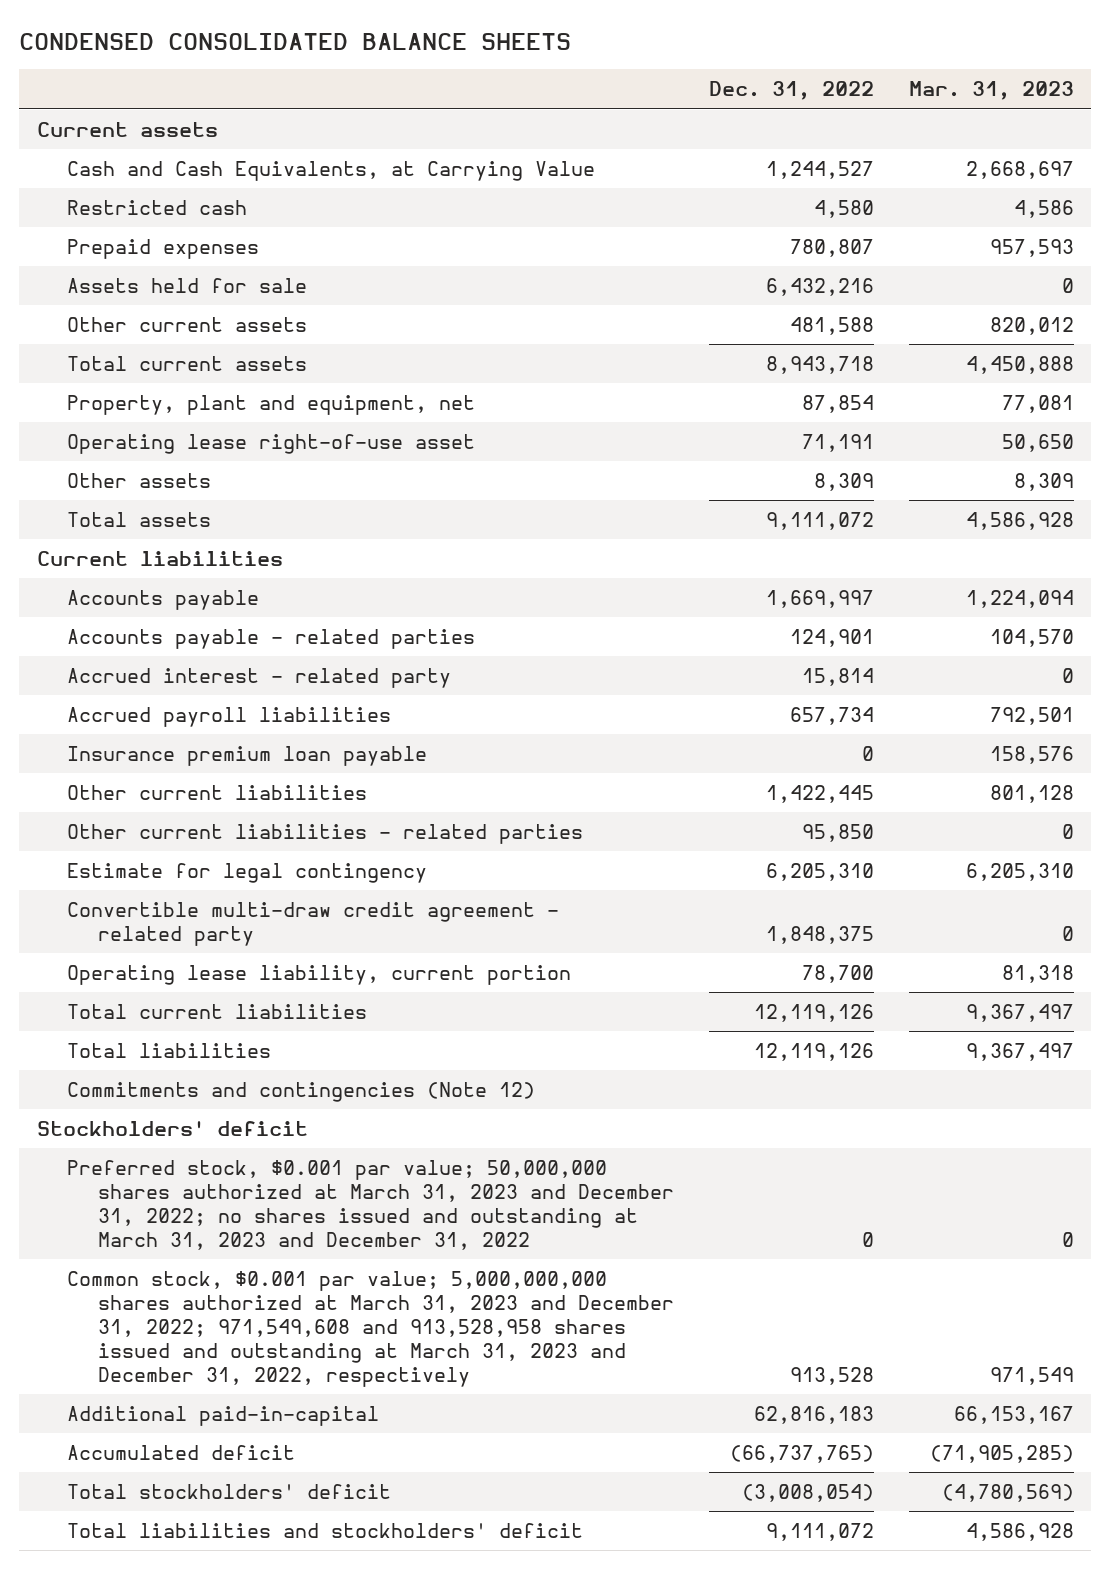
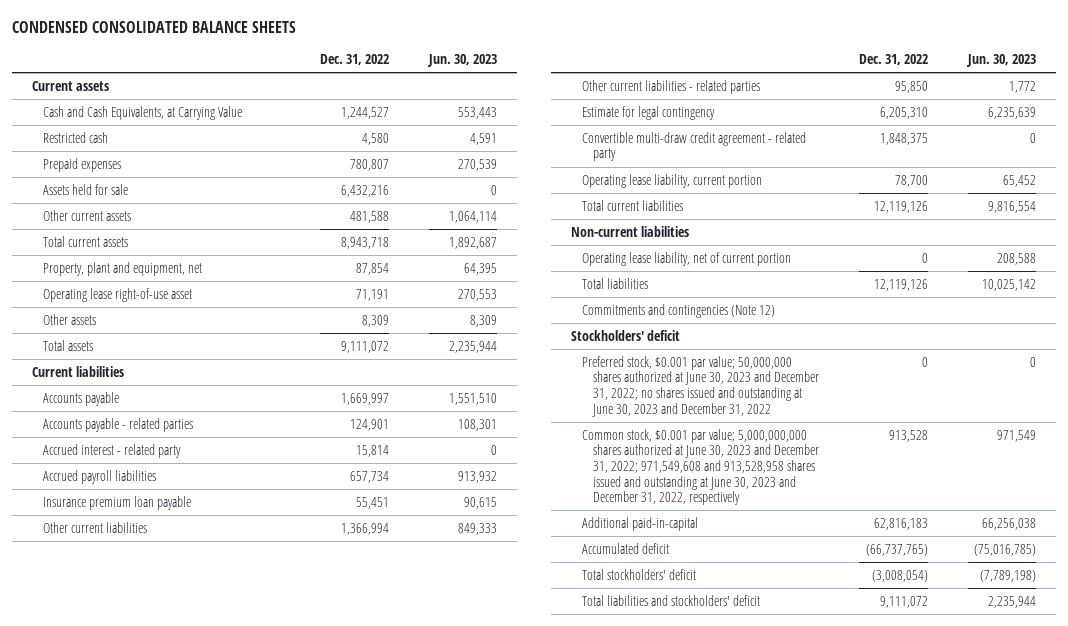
- | Dec. 31, 2022 | Mar. 31, 2023
+ | Dec. 31, 2022 | Jun. 30, 2023
- Insurance premium loan payable | 0 | 158,576
- Other current liabilities | 1,422,445 | 801,128
+ Insurance premium loan payable | 55,451 | 90,615
+ Other current liabilities | 1,366,994 | 849,333
+ Non-current liabilities
+ Operating lease liability, net of current portion | 0 | 208,588
- Preferred stock, $0.001 par value; 50,000,000 shares authorized at March 31, 2023 and December 31, 2022; no shares issued and outstanding at March 31, 2023 and December 31, 2022 | 0 | 0
- Common stock, $0.001 par value; 5,000,000,000 shares authorized at March 31, 2023 and December 31, 2022; 971,549,608 and 913,528,958 shares issued and outstanding at March 31, 2023 and December 31, 2022, respectively | 913,528 | 971,549
+ Preferred stock, $0.001 par value; 50,000,000 shares authorized at June 30, 2023 and December 31, 2022; no shares issued and outstanding at June 30, 2023 and December 31, 2022 | 0 | 0
+ Common stock, $0.001 par value; 5,000,000,000 shares authorized at June 30, 2023 and December 31, 2022; 971,549,608 and 913,528,958 shares issued and outstanding at June 30, 2023 and December 31, 2022, respectively | 913,528 | 971,549

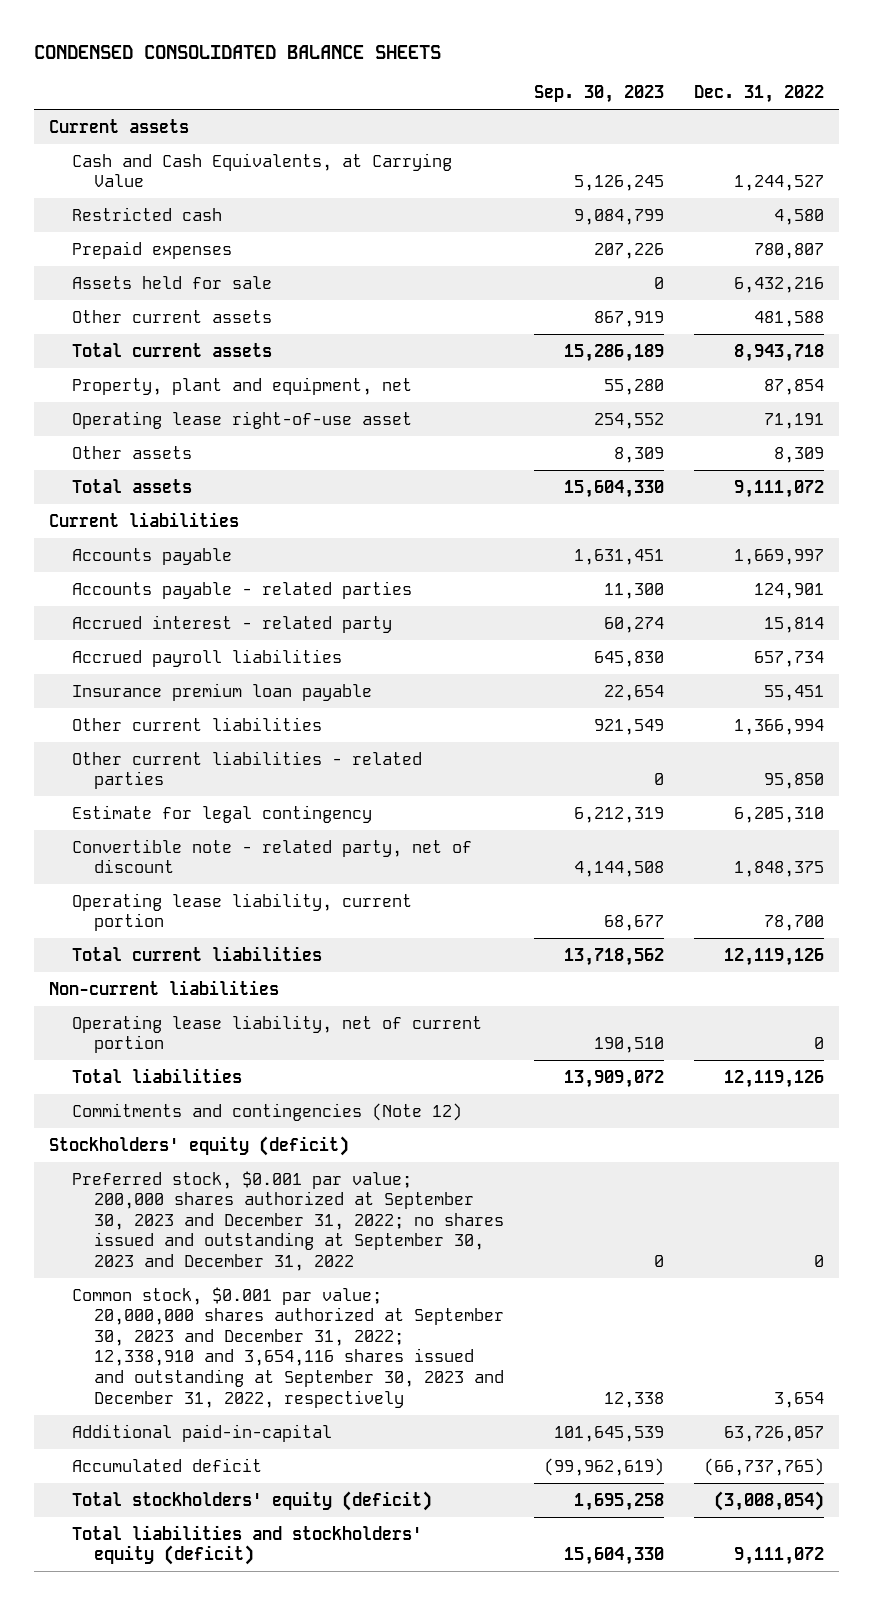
- | Dec. 31, 2022 | Jun. 30, 2023
+ | Sep. 30, 2023 | Dec. 31, 2022
- Convertible multi-draw credit agreement - related party | 1,848,375 | 0
+ Convertible note - related party, net of discount | 4,144,508 | 1,848,375
- Stockholders' deficit
- Preferred stock, $0.001 par value; 50,000,000 shares authorized at June 30, 2023 and December 31, 2022; no shares issued and outstanding at June 30, 2023 and December 31, 2022 | 0 | 0
- Common stock, $0.001 par value; 5,000,000,000 shares authorized at June 30, 2023 and December 31, 2022; 971,549,608 and 913,528,958 shares issued and outstanding at June 30, 2023 and December 31, 2022, respectively | 913,528 | 971,549
- Additional paid-in-capital | 62,816,183 | 66,256,038
+ Stockholders' equity (deficit)
+ Preferred stock, $0.001 par value; 200,000 shares authorized at September 30, 2023 and December 31, 2022; no shares issued and outstanding at September 30, 2023 and December 31, 2022 | 0 | 0
+ Common stock, $0.001 par value; 20,000,000 shares authorized at September 30, 2023 and December 31, 2022; 12,338,910 and 3,654,116 shares issued and outstanding at September 30, 2023 and December 31, 2022, respectively | 12,338 | 3,654
+ Additional paid-in-capital | 101,645,539 | 63,726,057
- Total stockholders' deficit | (3,008,054) | (7,789,198)
- Total liabilities and stockholders' deficit | 9,111,072 | 2,235,944
+ Total stockholders' equity (deficit) | 1,695,258 | (3,008,054)
+ Total liabilities and stockholders' equity (deficit) | 15,604,330 | 9,111,072

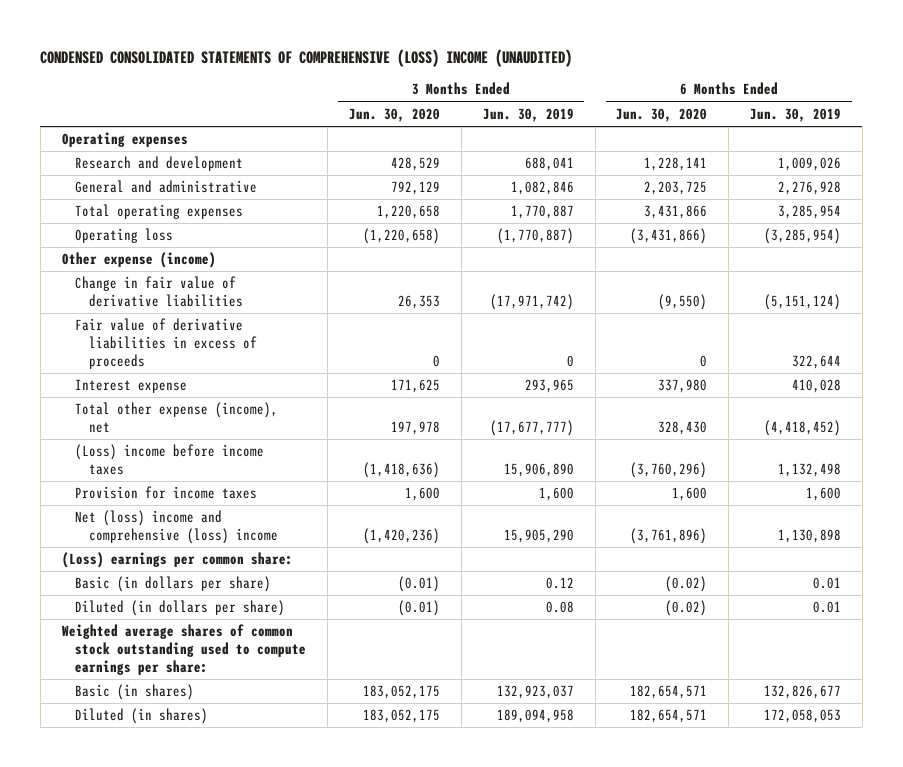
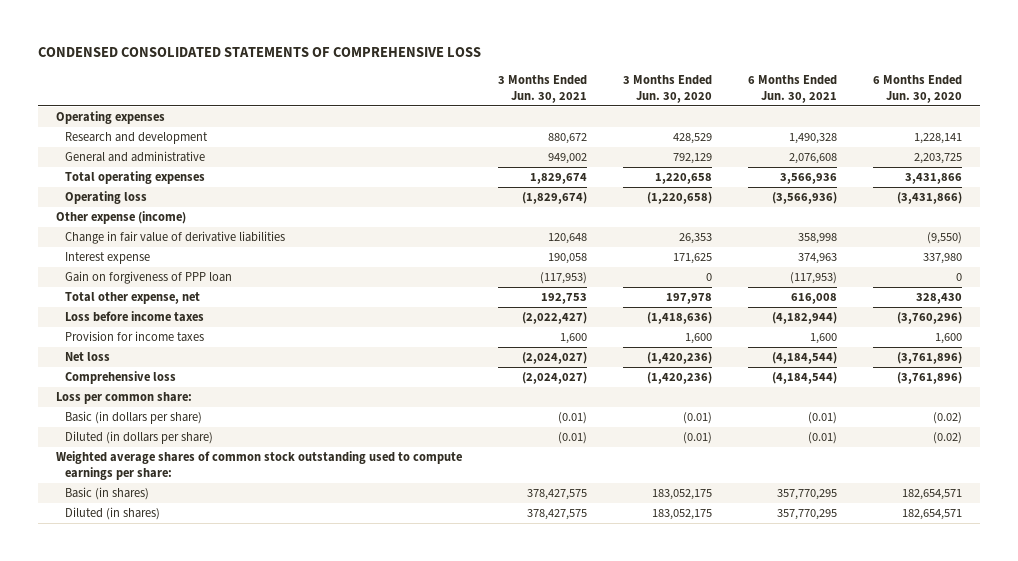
- CONDENSED CONSOLIDATED STATEMENTS OF COMPREHENSIVE (LOSS) INCOME (UNAUDITED)
+ CONDENSED CONSOLIDATED STATEMENTS OF COMPREHENSIVE LOSS
- | 3 Months Ended Jun. 30, 2020 | 3 Months Ended Jun. 30, 2019 | 6 Months Ended Jun. 30, 2020 | 6 Months Ended Jun. 30, 2019
+ | 3 Months Ended Jun. 30, 2021 | 3 Months Ended Jun. 30, 2020 | 6 Months Ended Jun. 30, 2021 | 6 Months Ended Jun. 30, 2020
- Fair value of derivative liabilities in excess of proceeds | 0 | 0 | 0 | 322,644
- Total other expense (income), net | 197,978 | (17,677,777) | 328,430 | (4,418,452)
- (Loss) income before income taxes | (1,418,636) | 15,906,890 | (3,760,296) | 1,132,498
+ Gain on forgiveness of PPP loan | (117,953) | 0 | (117,953) | 0
+ Total other expense, net | 192,753 | 197,978 | 616,008 | 328,430
+ Loss before income taxes | (2,022,427) | (1,418,636) | (4,182,944) | (3,760,296)
- Net (loss) income and comprehensive (loss) income | (1,420,236) | 15,905,290 | (3,761,896) | 1,130,898
- (Loss) earnings per common share:
+ Net loss | (2,024,027) | (1,420,236) | (4,184,544) | (3,761,896)
+ Comprehensive loss | (2,024,027) | (1,420,236) | (4,184,544) | (3,761,896)
+ Loss per common share:

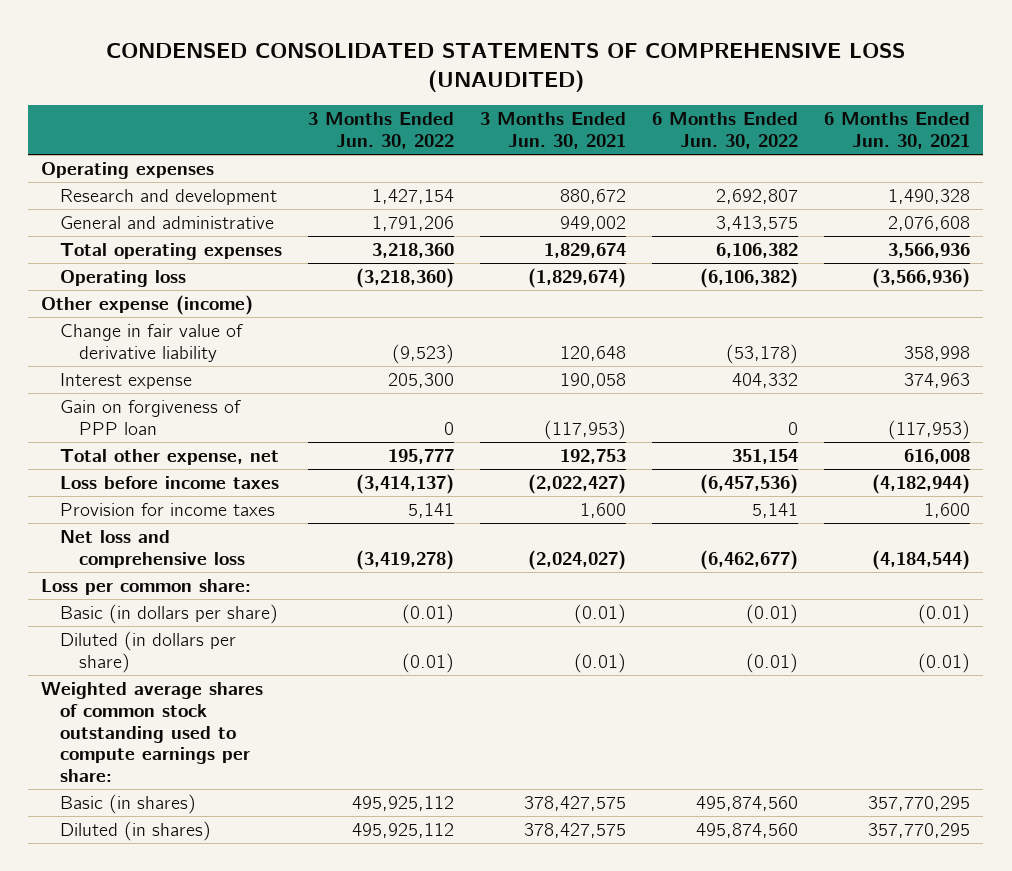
- CONDENSED CONSOLIDATED STATEMENTS OF COMPREHENSIVE LOSS
+ CONDENSED CONSOLIDATED STATEMENTS OF COMPREHENSIVE LOSS (UNAUDITED)
- | 3 Months Ended Jun. 30, 2021 | 3 Months Ended Jun. 30, 2020 | 6 Months Ended Jun. 30, 2021 | 6 Months Ended Jun. 30, 2020
+ | 3 Months Ended Jun. 30, 2022 | 3 Months Ended Jun. 30, 2021 | 6 Months Ended Jun. 30, 2022 | 6 Months Ended Jun. 30, 2021
- Change in fair value of derivative liabilities | 120,648 | 26,353 | 358,998 | (9,550)
+ Change in fair value of derivative liability | (9,523) | 120,648 | (53,178) | 358,998
- Net loss | (2,024,027) | (1,420,236) | (4,184,544) | (3,761,896)
- Comprehensive loss | (2,024,027) | (1,420,236) | (4,184,544) | (3,761,896)
+ Net loss and comprehensive loss | (3,419,278) | (2,024,027) | (6,462,677) | (4,184,544)

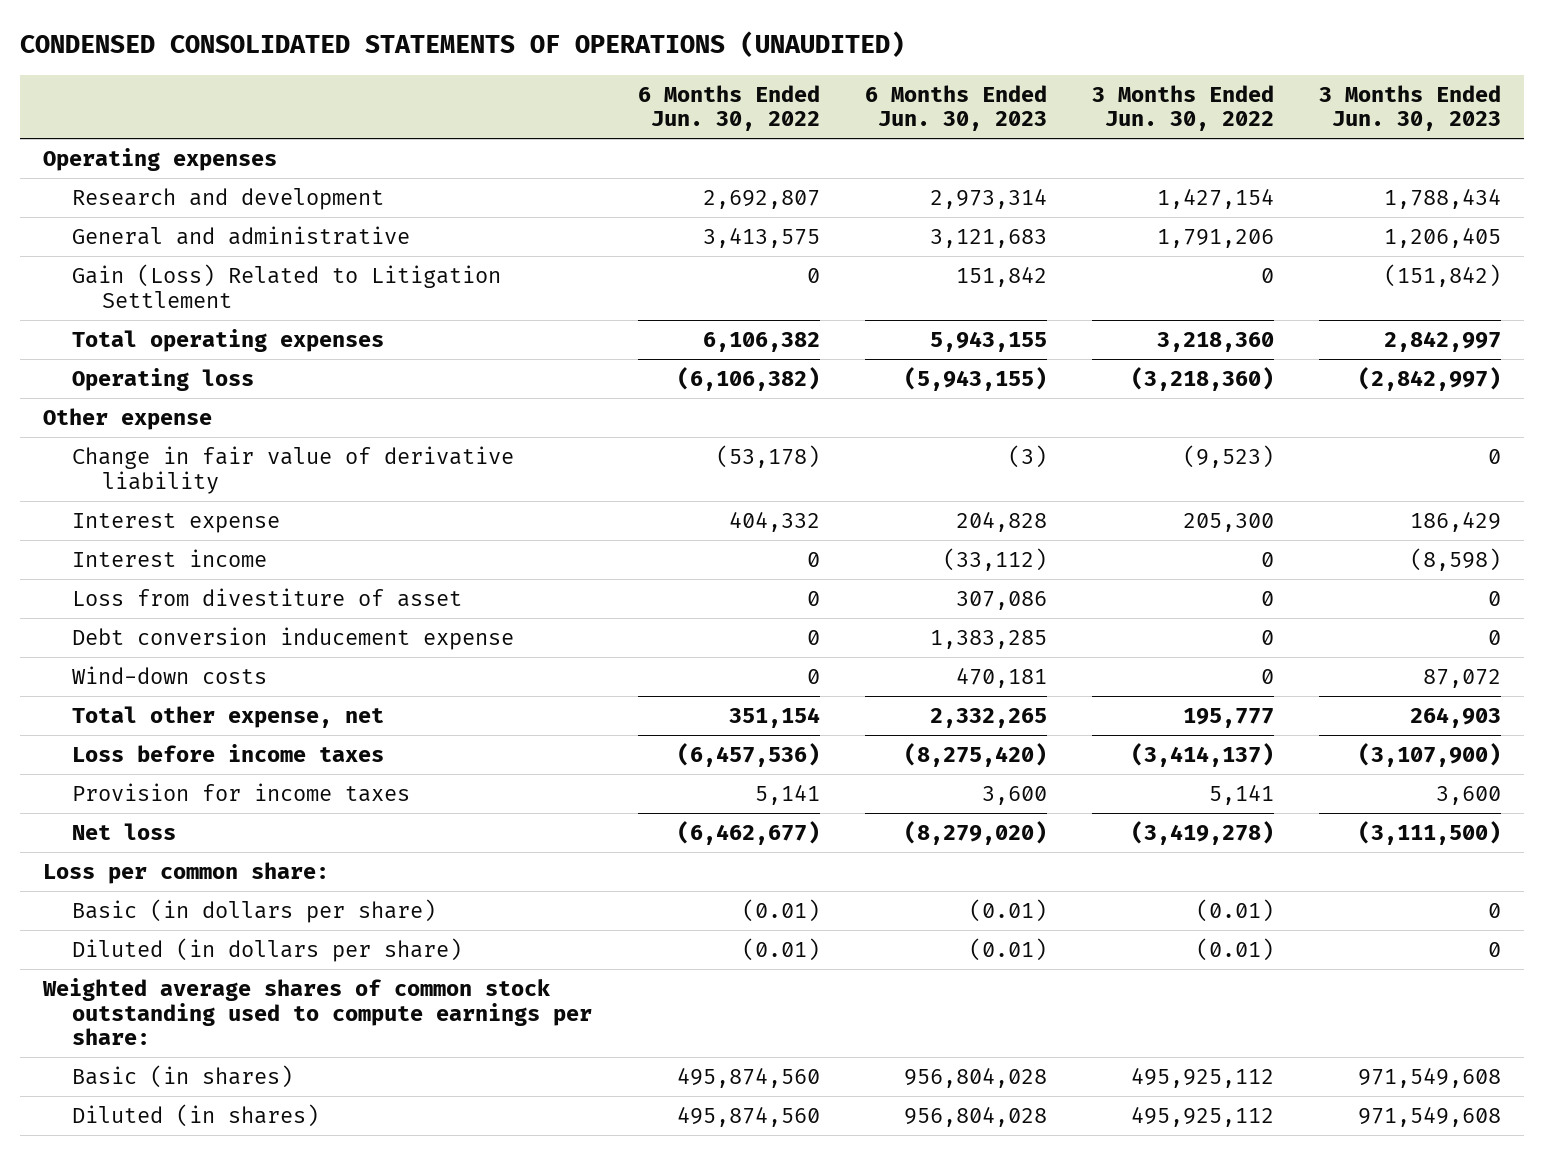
- CONDENSED CONSOLIDATED STATEMENTS OF COMPREHENSIVE LOSS (UNAUDITED)
+ CONDENSED CONSOLIDATED STATEMENTS OF OPERATIONS (UNAUDITED)
- | 3 Months Ended Jun. 30, 2022 | 3 Months Ended Jun. 30, 2021 | 6 Months Ended Jun. 30, 2022 | 6 Months Ended Jun. 30, 2021
+ | 6 Months Ended Jun. 30, 2022 | 6 Months Ended Jun. 30, 2023 | 3 Months Ended Jun. 30, 2022 | 3 Months Ended Jun. 30, 2023
+ Gain (Loss) Related to Litigation Settlement | 0 | 151,842 | 0 | (151,842)
- Other expense (income)
+ Other expense
- Gain on forgiveness of PPP loan | 0 | (117,953) | 0 | (117,953)
+ Interest income | 0 | (33,112) | 0 | (8,598)
+ Loss from divestiture of asset | 0 | 307,086 | 0 | 0
+ Debt conversion inducement expense | 0 | 1,383,285 | 0 | 0
+ Wind-down costs | 0 | 470,181 | 0 | 87,072
- Net loss and comprehensive loss | (3,419,278) | (2,024,027) | (6,462,677) | (4,184,544)
+ Net loss | (6,462,677) | (8,279,020) | (3,419,278) | (3,111,500)

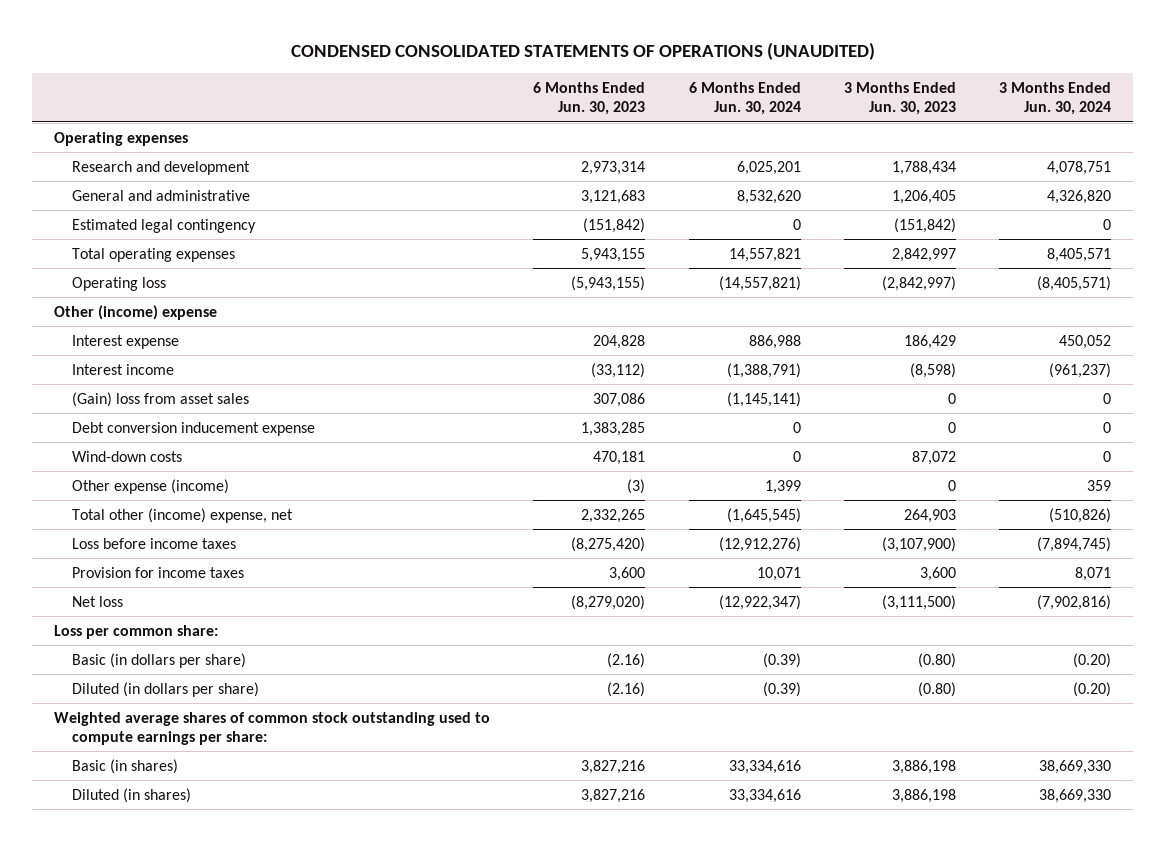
- | 6 Months Ended Jun. 30, 2022 | 6 Months Ended Jun. 30, 2023 | 3 Months Ended Jun. 30, 2022 | 3 Months Ended Jun. 30, 2023
+ | 6 Months Ended Jun. 30, 2023 | 6 Months Ended Jun. 30, 2024 | 3 Months Ended Jun. 30, 2023 | 3 Months Ended Jun. 30, 2024
- Gain (Loss) Related to Litigation Settlement | 0 | 151,842 | 0 | (151,842)
+ Estimated legal contingency | (151,842) | 0 | (151,842) | 0
- Other expense
- Change in fair value of derivative liability | (53,178) | (3) | (9,523) | 0
+ Other (income) expense
- Loss from divestiture of asset | 0 | 307,086 | 0 | 0
+ (Gain) loss from asset sales | 307,086 | (1,145,141) | 0 | 0
- Total other expense, net | 351,154 | 2,332,265 | 195,777 | 264,903
+ Other expense (income) | (3) | 1,399 | 0 | 359
+ Total other (income) expense, net | 2,332,265 | (1,645,545) | 264,903 | (510,826)
- Basic (in dollars per share) | (0.01) | (0.01) | (0.01) | 0
- Diluted (in dollars per share) | (0.01) | (0.01) | (0.01) | 0
+ Basic (in dollars per share) | (2.16) | (0.39) | (0.80) | (0.20)
+ Diluted (in dollars per share) | (2.16) | (0.39) | (0.80) | (0.20)
- Basic (in shares) | 495,874,560 | 956,804,028 | 495,925,112 | 971,549,608
- Diluted (in shares) | 495,874,560 | 956,804,028 | 495,925,112 | 971,549,608
+ Basic (in shares) | 3,827,216 | 33,334,616 | 3,886,198 | 38,669,330
+ Diluted (in shares) | 3,827,216 | 33,334,616 | 3,886,198 | 38,669,330

